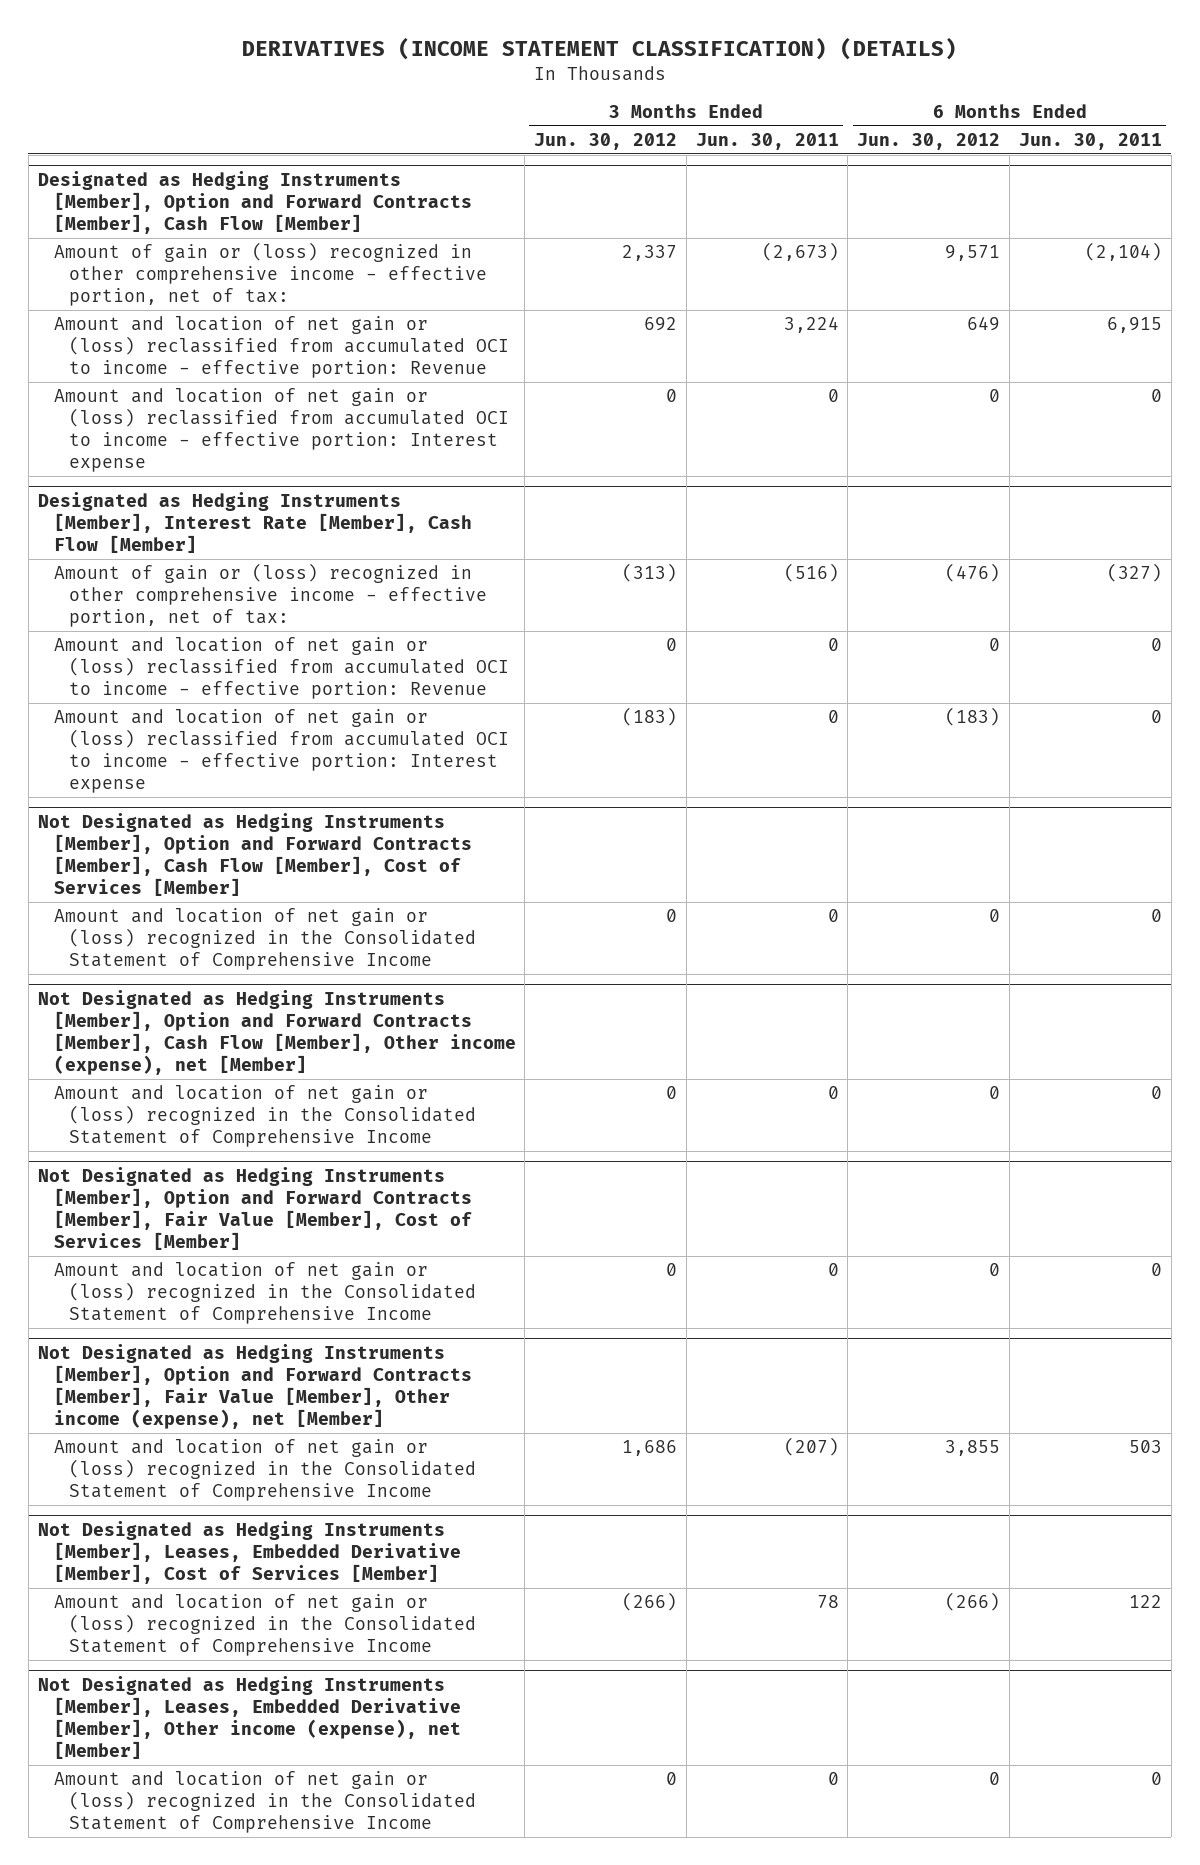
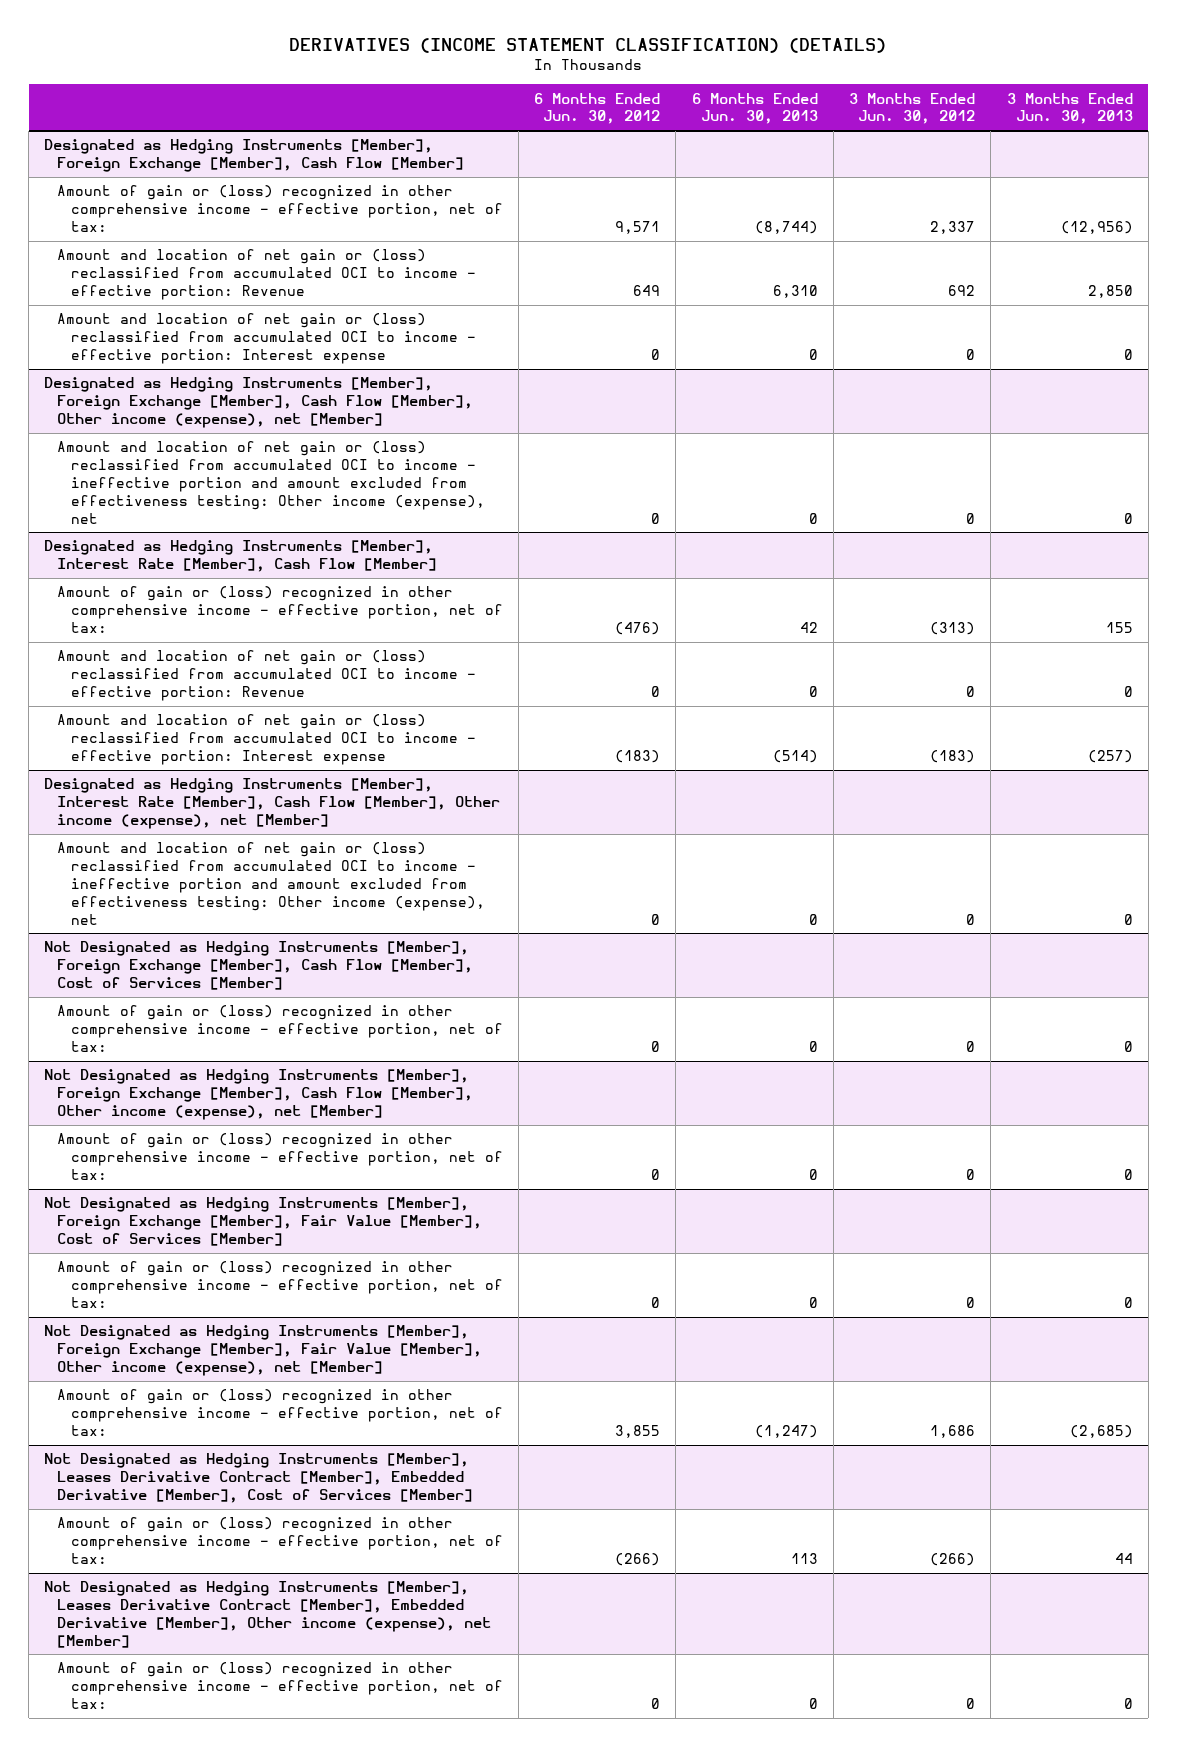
- | 3 Months Ended Jun. 30, 2012 | 3 Months Ended Jun. 30, 2011 | 6 Months Ended Jun. 30, 2012 | 6 Months Ended Jun. 30, 2011
+ | 6 Months Ended Jun. 30, 2012 | 6 Months Ended Jun. 30, 2013 | 3 Months Ended Jun. 30, 2012 | 3 Months Ended Jun. 30, 2013
- Designated as Hedging Instruments [Member], Option and Forward Contracts [Member], Cash Flow [Member]
+ Designated as Hedging Instruments [Member], Foreign Exchange [Member], Cash Flow [Member]
+ Designated as Hedging Instruments [Member], Foreign Exchange [Member], Cash Flow [Member], Other income (expense), net [Member]
+ Amount and location of net gain or (loss) reclassified from accumulated OCI to income - ineffective portion and amount excluded from effectiveness testing: Other income (expense), net | 0 | 0 | 0 | 0
- Not Designated as Hedging Instruments [Member], Option and Forward Contracts [Member], Cash Flow [Member], Cost of Services [Member]
- Amount and location of net gain or (loss) recognized in the Consolidated Statement of Comprehensive Income | 0 | 0 | 0 | 0
- Not Designated as Hedging Instruments [Member], Option and Forward Contracts [Member], Cash Flow [Member], Other income (expense), net [Member]
- Amount and location of net gain or (loss) recognized in the Consolidated Statement of Comprehensive Income | 0 | 0 | 0 | 0
- Not Designated as Hedging Instruments [Member], Option and Forward Contracts [Member], Fair Value [Member], Cost of Services [Member]
- Amount and location of net gain or (loss) recognized in the Consolidated Statement of Comprehensive Income | 0 | 0 | 0 | 0
- Not Designated as Hedging Instruments [Member], Option and Forward Contracts [Member], Fair Value [Member], Other income (expense), net [Member]
- Amount and location of net gain or (loss) recognized in the Consolidated Statement of Comprehensive Income | 1,686 | (207) | 3,855 | 503
- Not Designated as Hedging Instruments [Member], Leases, Embedded Derivative [Member], Cost of Services [Member]
- Amount and location of net gain or (loss) recognized in the Consolidated Statement of Comprehensive Income | (266) | 78 | (266) | 122
- Not Designated as Hedging Instruments [Member], Leases, Embedded Derivative [Member], Other income (expense), net [Member]
- Amount and location of net gain or (loss) recognized in the Consolidated Statement of Comprehensive Income | 0 | 0 | 0 | 0
+ Designated as Hedging Instruments [Member], Interest Rate [Member], Cash Flow [Member], Other income (expense), net [Member]
+ Amount and location of net gain or (loss) reclassified from accumulated OCI to income - ineffective portion and amount excluded from effectiveness testing: Other income (expense), net | 0 | 0 | 0 | 0
+ Not Designated as Hedging Instruments [Member], Foreign Exchange [Member], Cash Flow [Member], Cost of Services [Member]
+ Amount of gain or (loss) recognized in other comprehensive income - effective portion, net of tax: | 0 | 0 | 0 | 0
+ Not Designated as Hedging Instruments [Member], Foreign Exchange [Member], Cash Flow [Member], Other income (expense), net [Member]
+ Amount of gain or (loss) recognized in other comprehensive income - effective portion, net of tax: | 0 | 0 | 0 | 0
+ Not Designated as Hedging Instruments [Member], Foreign Exchange [Member], Fair Value [Member], Cost of Services [Member]
+ Amount of gain or (loss) recognized in other comprehensive income - effective portion, net of tax: | 0 | 0 | 0 | 0
+ Not Designated as Hedging Instruments [Member], Foreign Exchange [Member], Fair Value [Member], Other income (expense), net [Member]
+ Amount of gain or (loss) recognized in other comprehensive income - effective portion, net of tax: | 3,855 | (1,247) | 1,686 | (2,685)
+ Not Designated as Hedging Instruments [Member], Leases Derivative Contract [Member], Embedded Derivative [Member], Cost of Services [Member]
+ Amount of gain or (loss) recognized in other comprehensive income - effective portion, net of tax: | (266) | 113 | (266) | 44
+ Not Designated as Hedging Instruments [Member], Leases Derivative Contract [Member], Embedded Derivative [Member], Other income (expense), net [Member]
+ Amount of gain or (loss) recognized in other comprehensive income - effective portion, net of tax: | 0 | 0 | 0 | 0

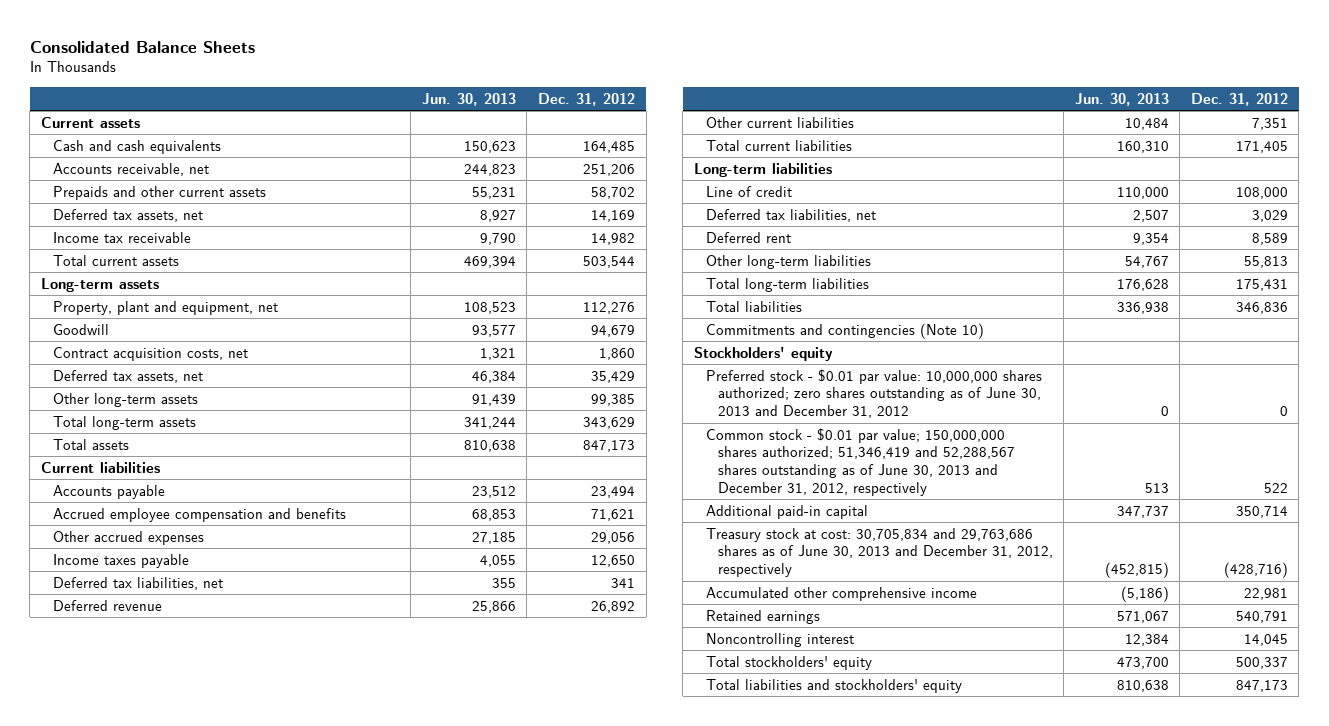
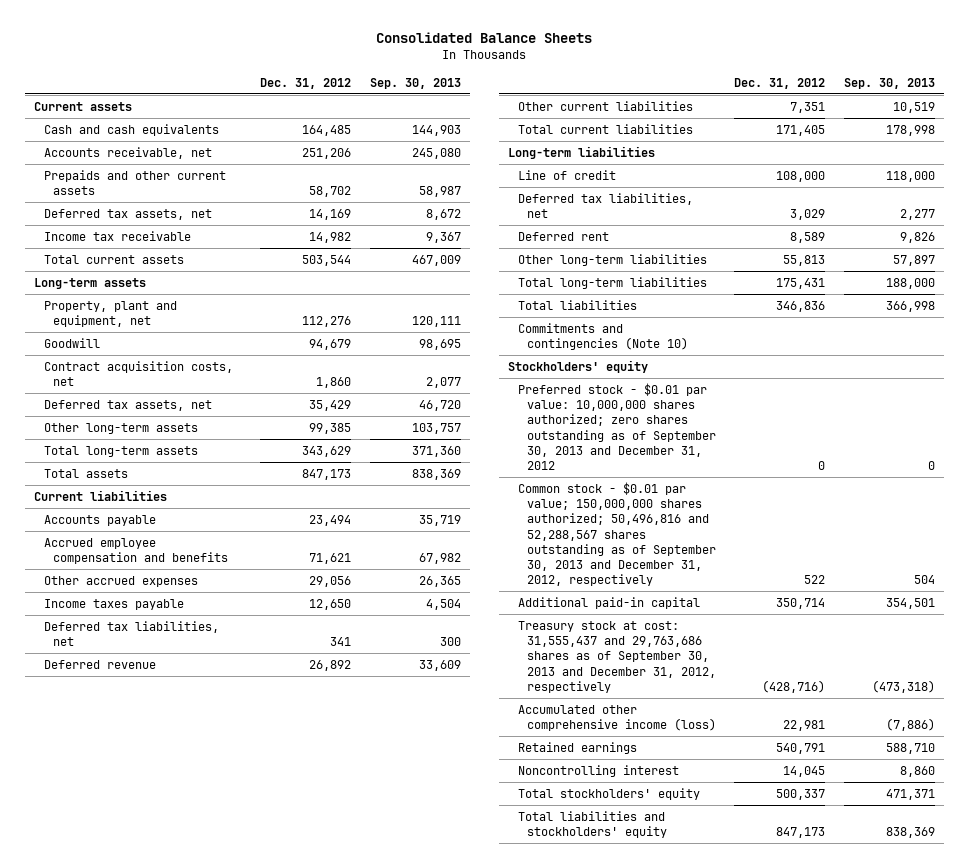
- | Jun. 30, 2013 | Dec. 31, 2012
+ | Dec. 31, 2012 | Sep. 30, 2013
- Preferred stock - $0.01 par value: 10,000,000 shares authorized; zero shares outstanding as of June 30, 2013 and December 31, 2012 | 0 | 0
- Common stock - $0.01 par value; 150,000,000 shares authorized; 51,346,419 and 52,288,567 shares outstanding as of June 30, 2013 and December 31, 2012, respectively | 513 | 522
+ Preferred stock - $0.01 par value: 10,000,000 shares authorized; zero shares outstanding as of September 30, 2013 and December 31, 2012 | 0 | 0
+ Common stock - $0.01 par value; 150,000,000 shares authorized; 50,496,816 and 52,288,567 shares outstanding as of September 30, 2013 and December 31, 2012, respectively | 522 | 504
- Treasury stock at cost: 30,705,834 and 29,763,686 shares as of June 30, 2013 and December 31, 2012, respectively | (452,815) | (428,716)
- Accumulated other comprehensive income | (5,186) | 22,981
+ Treasury stock at cost: 31,555,437 and 29,763,686 shares as of September 30, 2013 and December 31, 2012, respectively | (428,716) | (473,318)
+ Accumulated other comprehensive income (loss) | 22,981 | (7,886)

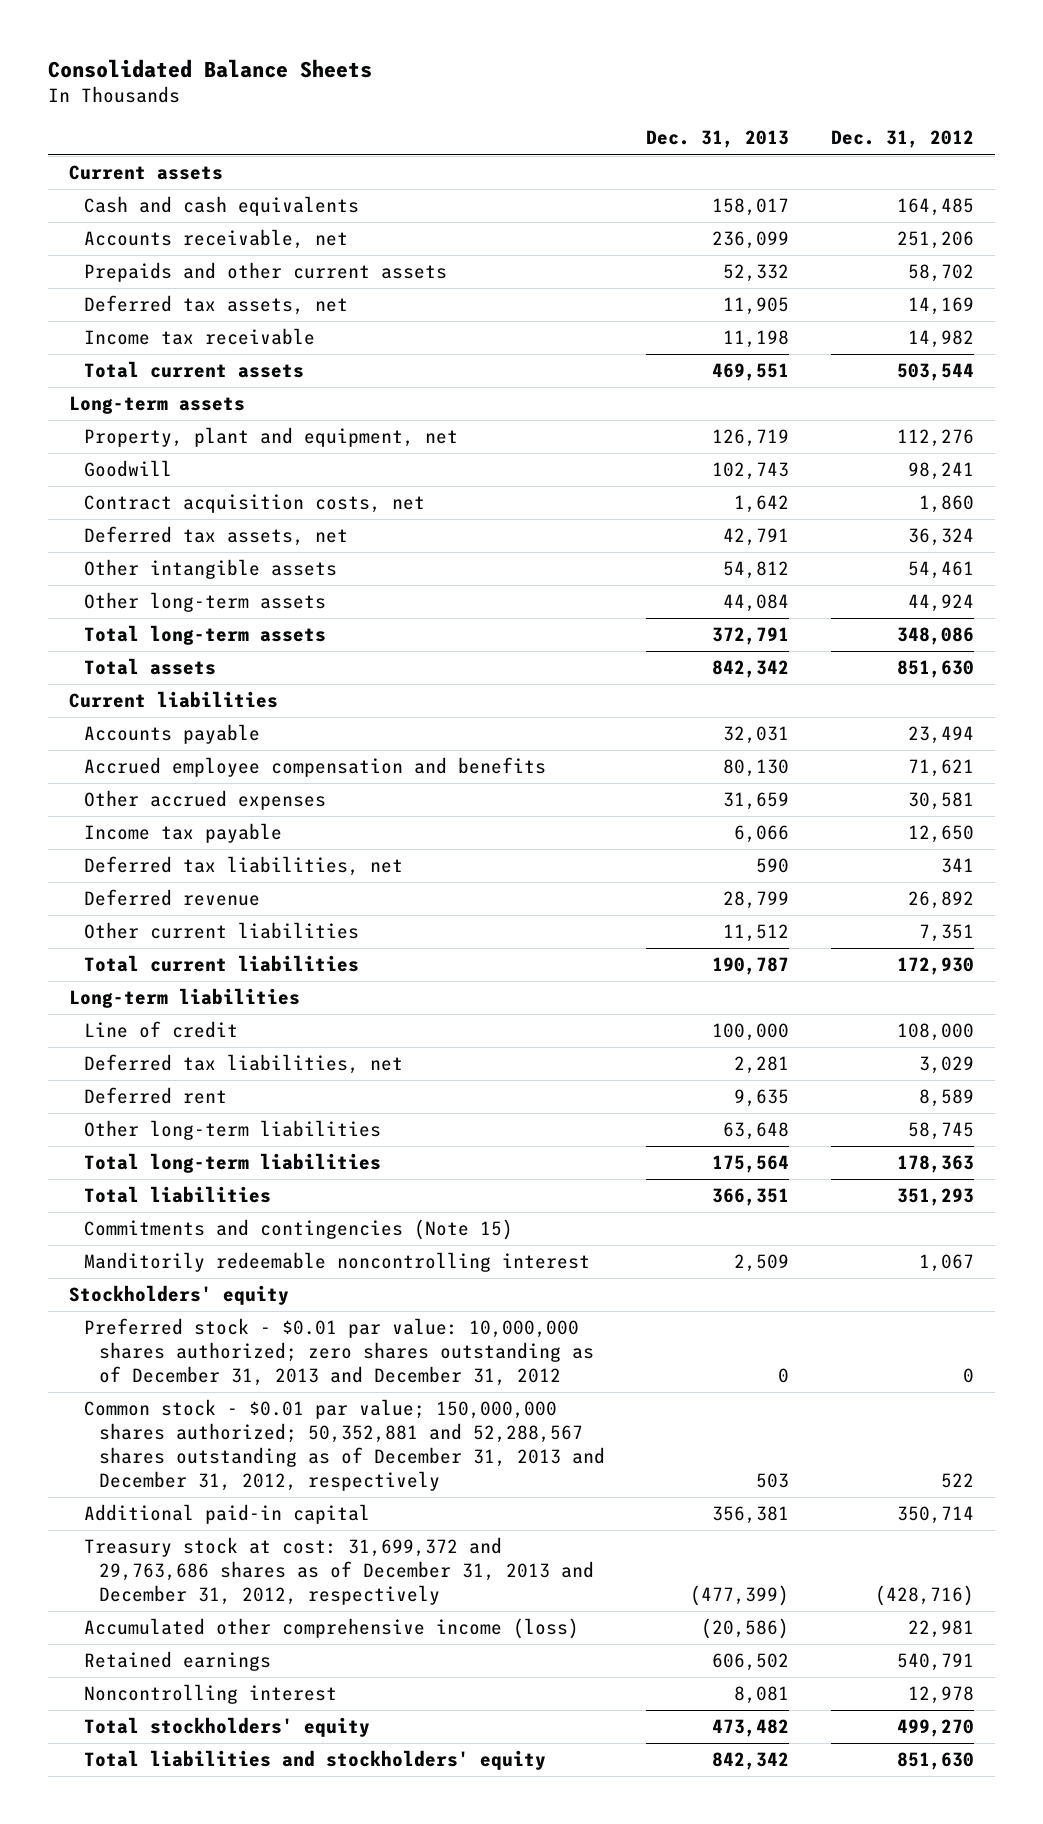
- | Dec. 31, 2012 | Sep. 30, 2013
+ | Dec. 31, 2013 | Dec. 31, 2012
- Goodwill | 94,679 | 98,695
+ Goodwill | 102,743 | 98,241
- Deferred tax assets, net | 35,429 | 46,720
- Other long-term assets | 99,385 | 103,757
- Total long-term assets | 343,629 | 371,360
- Total assets | 847,173 | 838,369
+ Deferred tax assets, net | 42,791 | 36,324
+ Other intangible assets | 54,812 | 54,461
+ Other long-term assets | 44,084 | 44,924
+ Total long-term assets | 372,791 | 348,086
+ Total assets | 842,342 | 851,630
- Other accrued expenses | 29,056 | 26,365
- Income taxes payable | 12,650 | 4,504
+ Other accrued expenses | 31,659 | 30,581
+ Income tax payable | 6,066 | 12,650
- Total current liabilities | 171,405 | 178,998
+ Total current liabilities | 190,787 | 172,930
- Other long-term liabilities | 55,813 | 57,897
- Total long-term liabilities | 175,431 | 188,000
- Total liabilities | 346,836 | 366,998
- Commitments and contingencies (Note 10)
+ Other long-term liabilities | 63,648 | 58,745
+ Total long-term liabilities | 175,564 | 178,363
+ Total liabilities | 366,351 | 351,293
+ Commitments and contingencies (Note 15)
+ Manditorily redeemable noncontrolling interest | 2,509 | 1,067
- Preferred stock - $0.01 par value: 10,000,000 shares authorized; zero shares outstanding as of September 30, 2013 and December 31, 2012 | 0 | 0
- Common stock - $0.01 par value; 150,000,000 shares authorized; 50,496,816 and 52,288,567 shares outstanding as of September 30, 2013 and December 31, 2012, respectively | 522 | 504
+ Preferred stock - $0.01 par value: 10,000,000 shares authorized; zero shares outstanding as of December 31, 2013 and December 31, 2012 | 0 | 0
+ Common stock - $0.01 par value; 150,000,000 shares authorized; 50,352,881 and 52,288,567 shares outstanding as of December 31, 2013 and December 31, 2012, respectively | 503 | 522
- Treasury stock at cost: 31,555,437 and 29,763,686 shares as of September 30, 2013 and December 31, 2012, respectively | (428,716) | (473,318)
+ Treasury stock at cost: 31,699,372 and 29,763,686 shares as of December 31, 2013 and December 31, 2012, respectively | (477,399) | (428,716)
- Noncontrolling interest | 14,045 | 8,860
- Total stockholders' equity | 500,337 | 471,371
- Total liabilities and stockholders' equity | 847,173 | 838,369
+ Noncontrolling interest | 8,081 | 12,978
+ Total stockholders' equity | 473,482 | 499,270
+ Total liabilities and stockholders' equity | 842,342 | 851,630

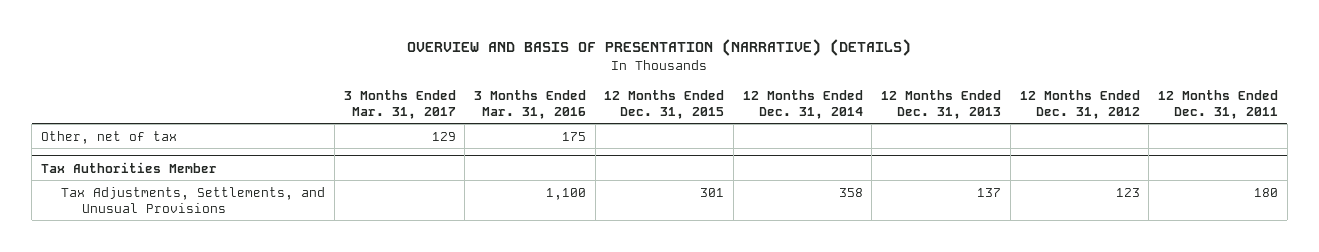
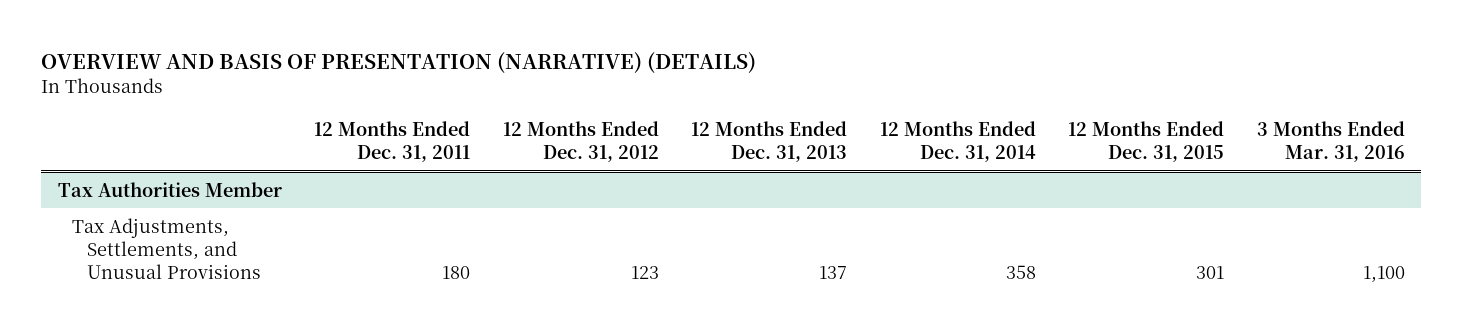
- | 3 Months Ended Mar. 31, 2017 | 3 Months Ended Mar. 31, 2016 | 12 Months Ended Dec. 31, 2015 | 12 Months Ended Dec. 31, 2014 | 12 Months Ended Dec. 31, 2013 | 12 Months Ended Dec. 31, 2012 | 12 Months Ended Dec. 31, 2011
+ | 12 Months Ended Dec. 31, 2011 | 12 Months Ended Dec. 31, 2012 | 12 Months Ended Dec. 31, 2013 | 12 Months Ended Dec. 31, 2014 | 12 Months Ended Dec. 31, 2015 | 3 Months Ended Mar. 31, 2016
- Other, net of tax | 129 | 175 | | | | |

